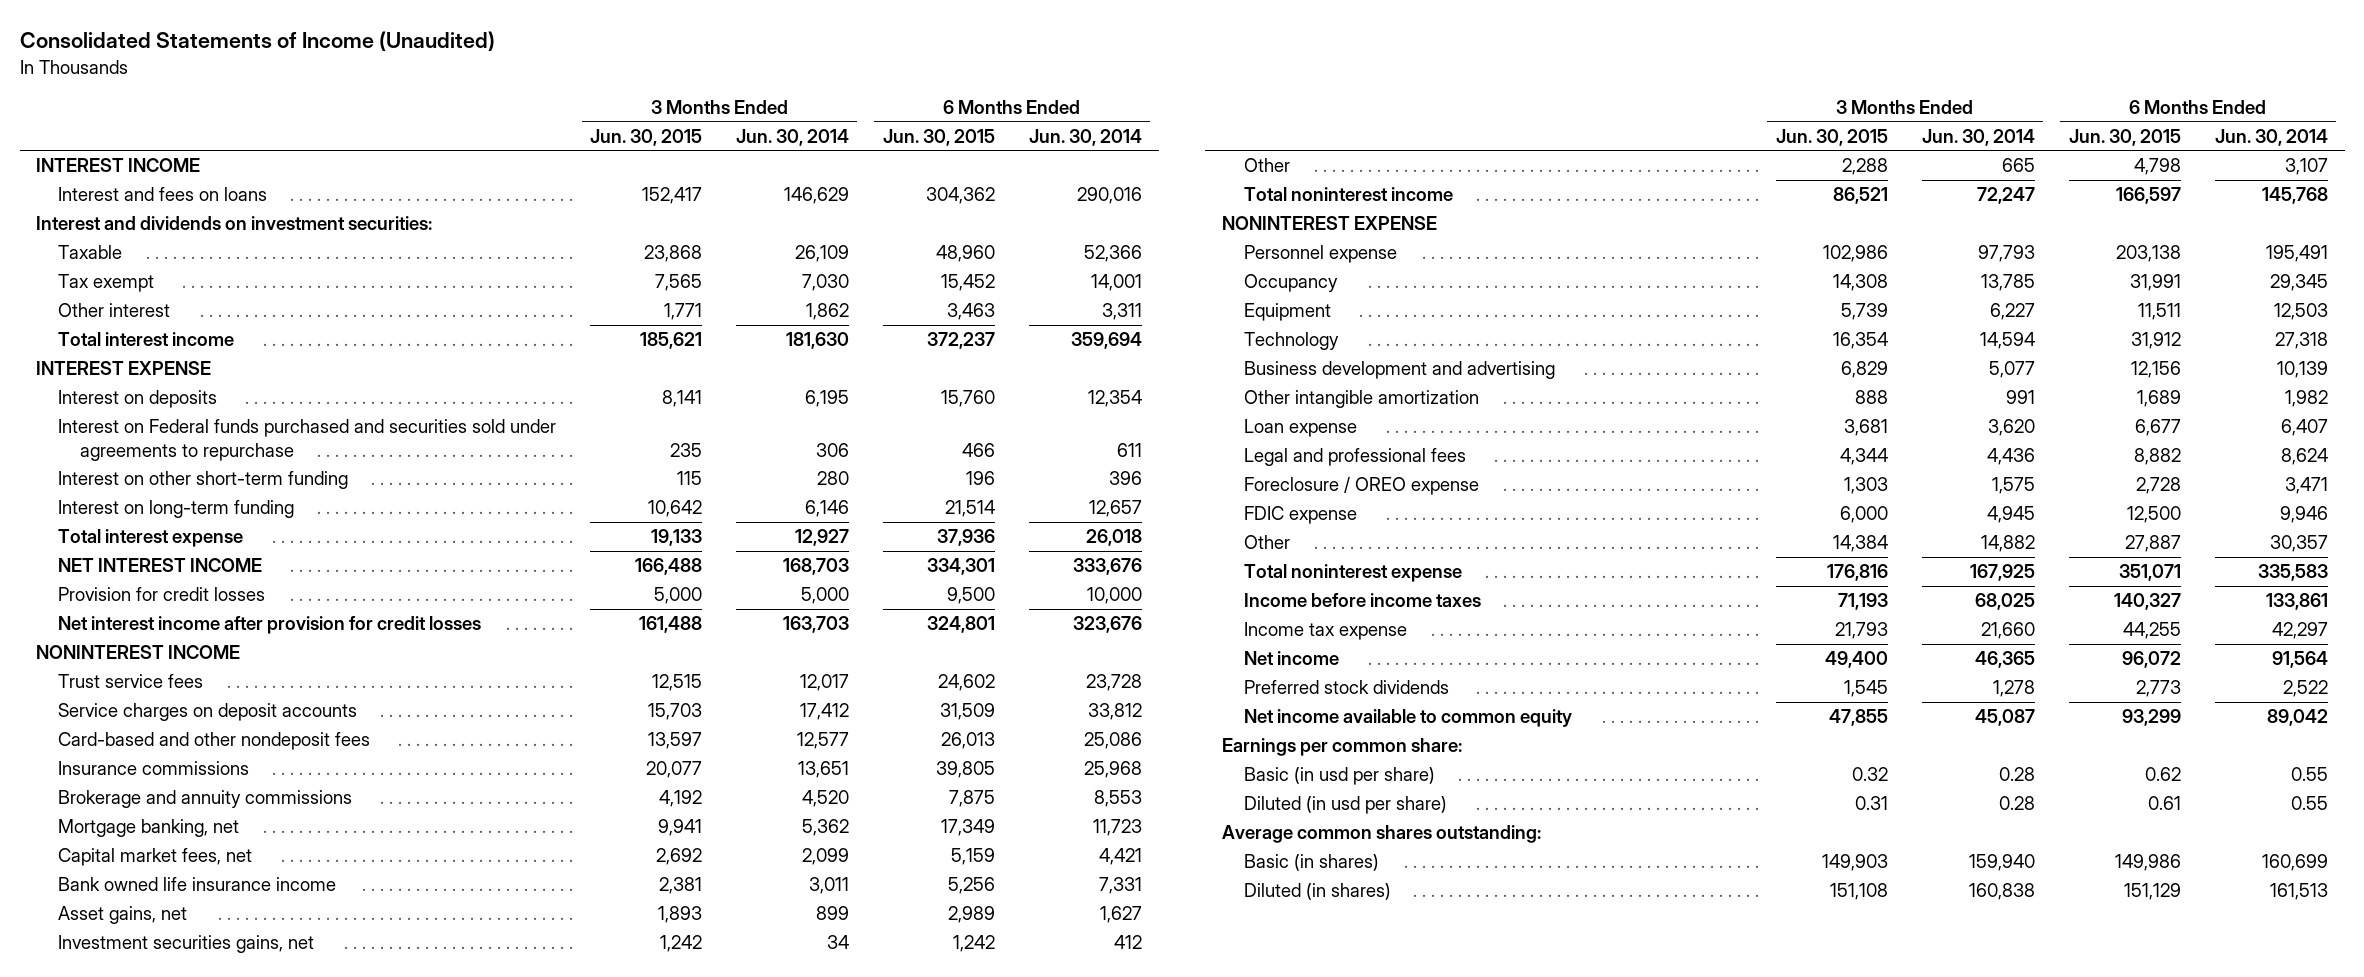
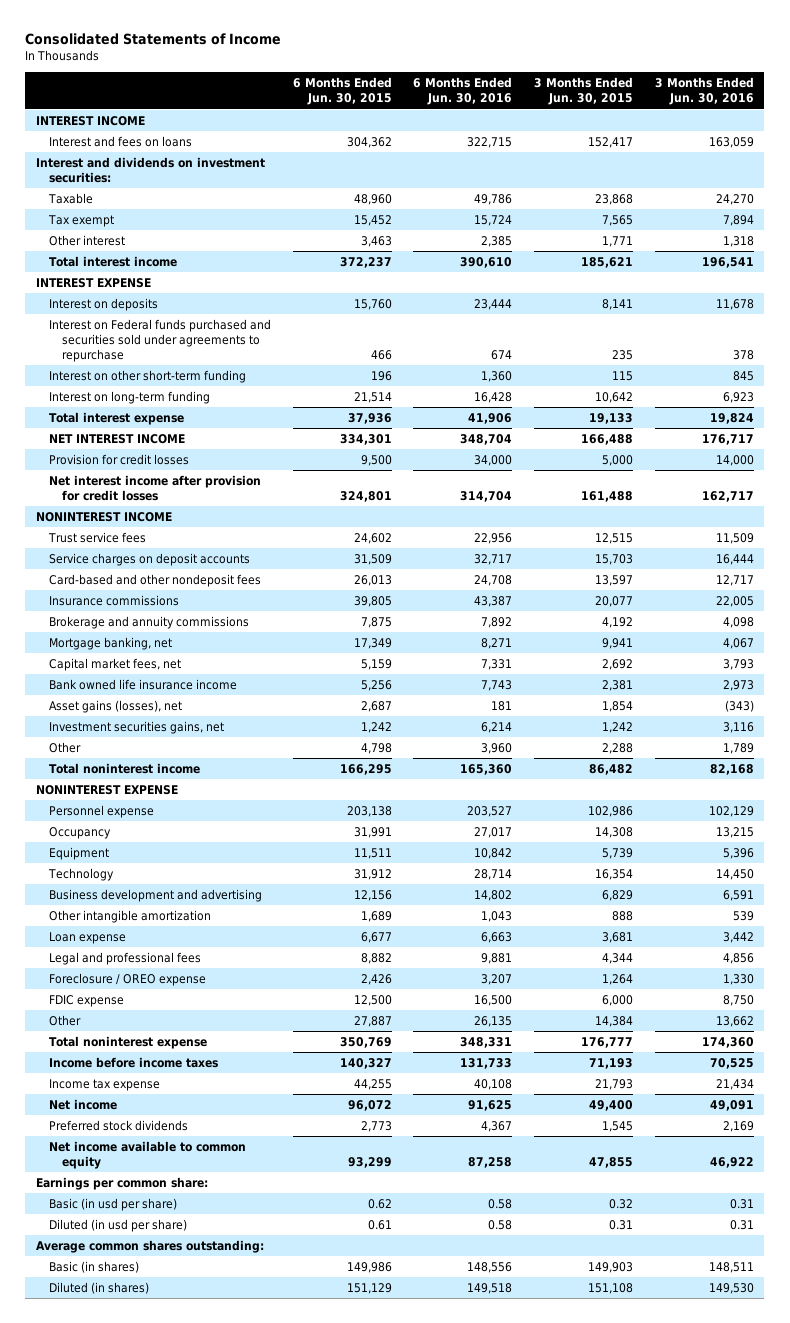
- Consolidated Statements of Income (Unaudited)
+ Consolidated Statements of Income
- | 3 Months Ended Jun. 30, 2015 | 3 Months Ended Jun. 30, 2014 | 6 Months Ended Jun. 30, 2015 | 6 Months Ended Jun. 30, 2014
+ | 6 Months Ended Jun. 30, 2015 | 6 Months Ended Jun. 30, 2016 | 3 Months Ended Jun. 30, 2015 | 3 Months Ended Jun. 30, 2016
- Asset gains, net | 1,893 | 899 | 2,989 | 1,627
+ Asset gains (losses), net | 2,687 | 181 | 1,854 | (343)
- Total noninterest income | 86,521 | 72,247 | 166,597 | 145,768
+ Total noninterest income | 166,295 | 165,360 | 86,482 | 82,168
- Foreclosure / OREO expense | 1,303 | 1,575 | 2,728 | 3,471
+ Foreclosure / OREO expense | 2,426 | 3,207 | 1,264 | 1,330
- Total noninterest expense | 176,816 | 167,925 | 351,071 | 335,583
+ Total noninterest expense | 350,769 | 348,331 | 176,777 | 174,360

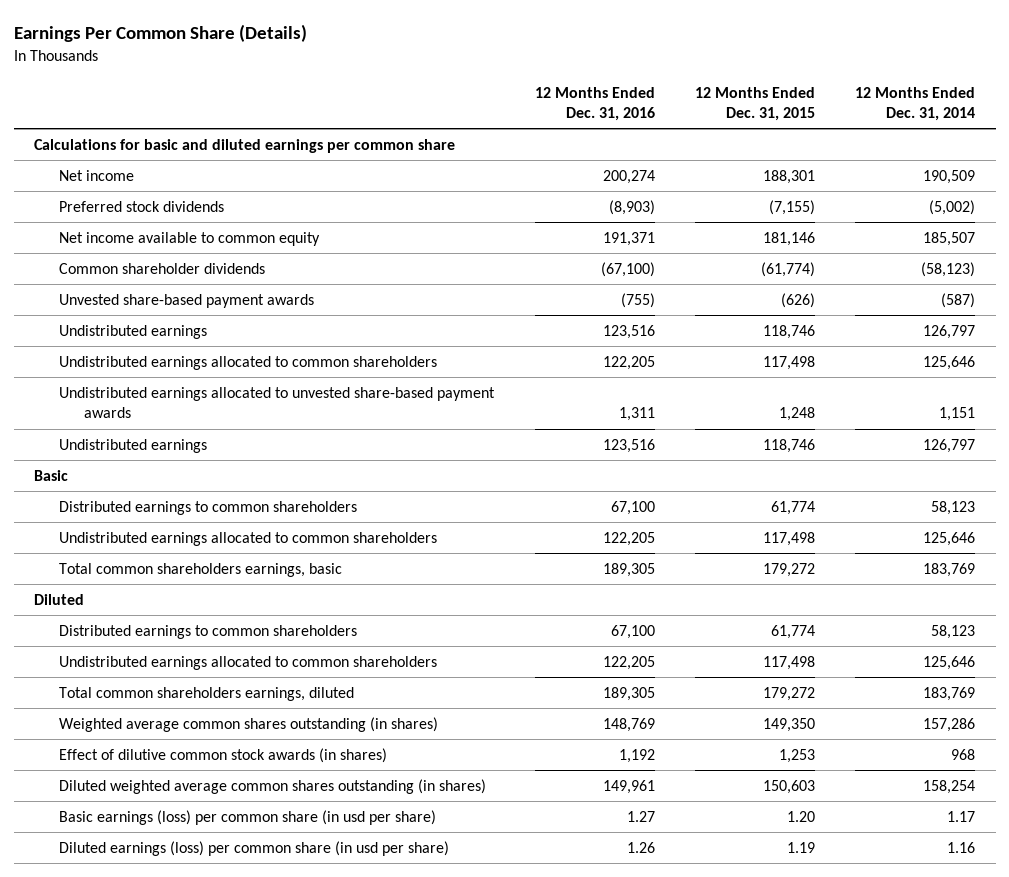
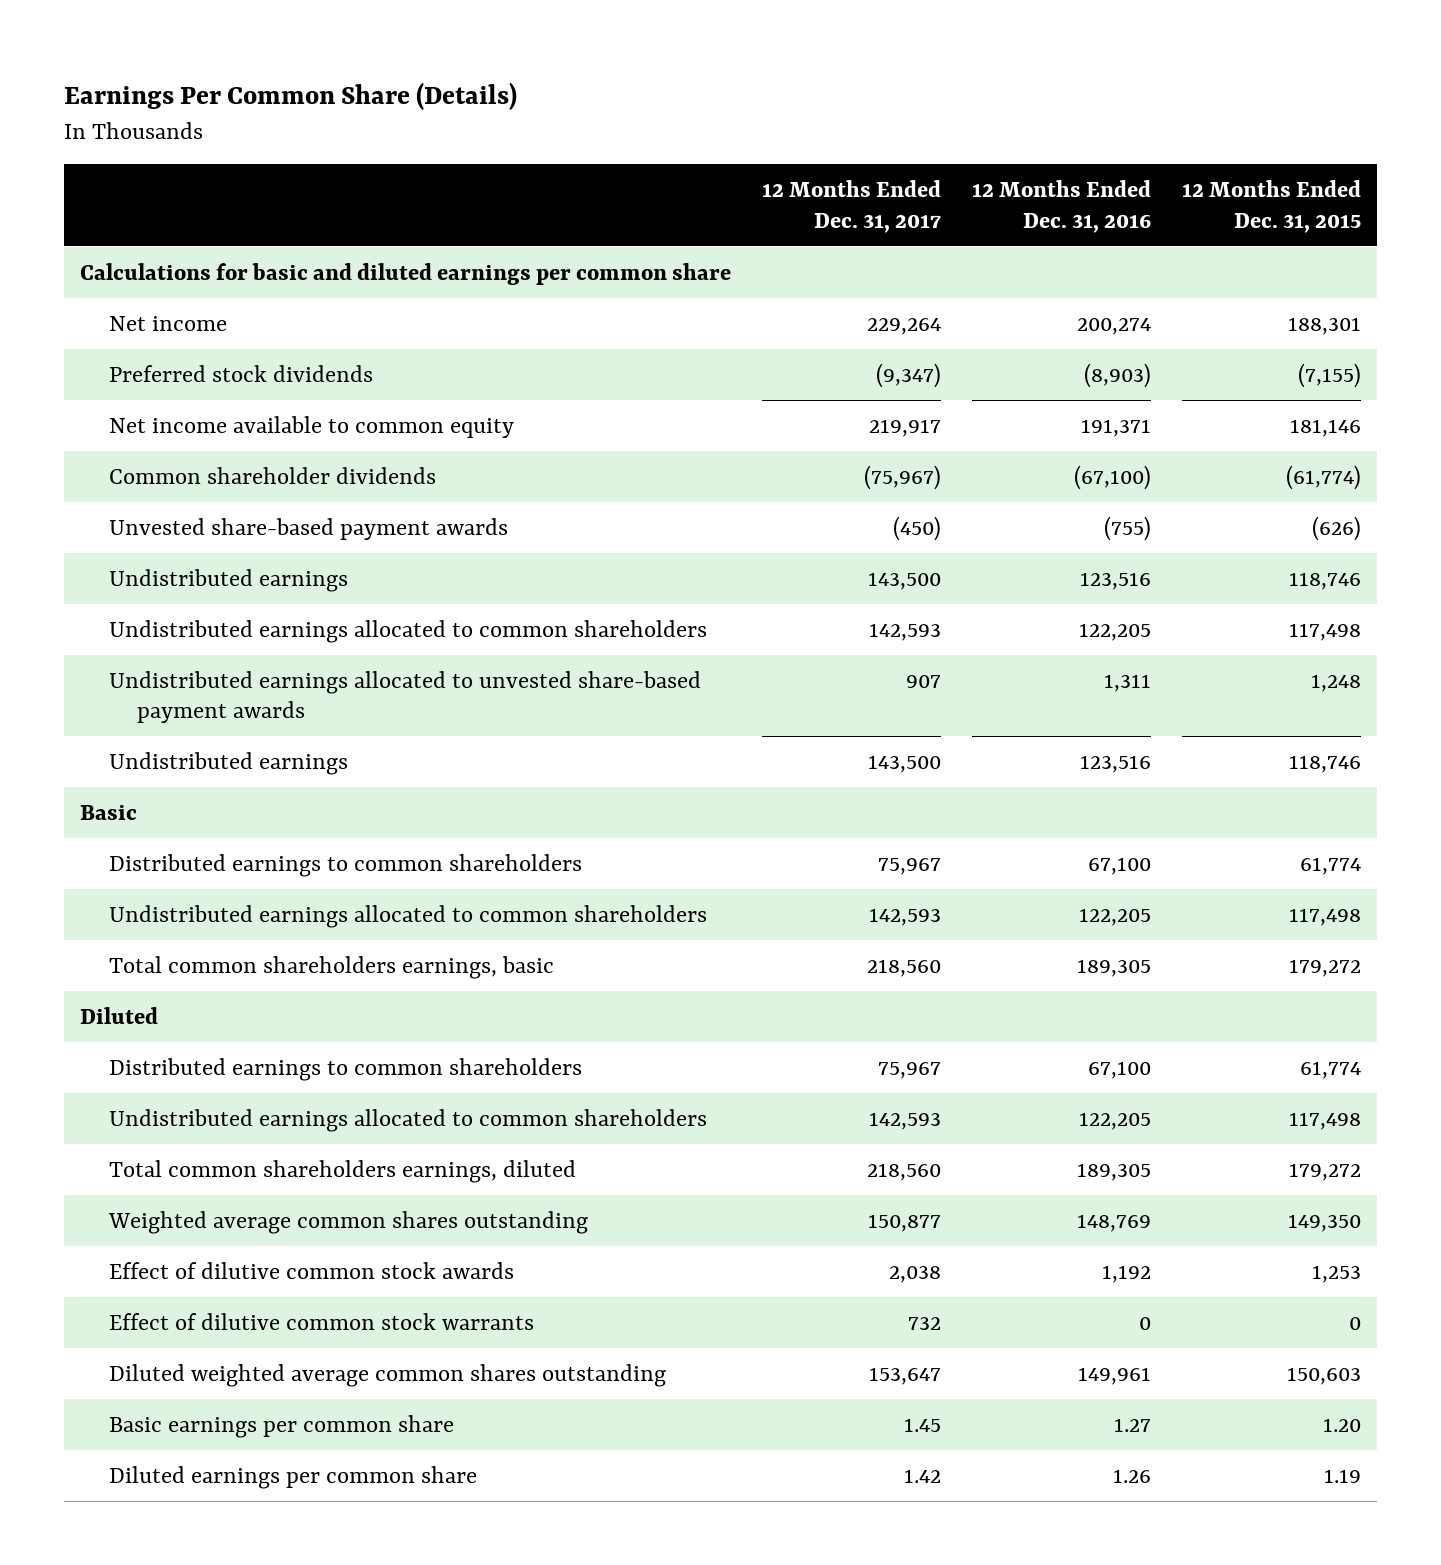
- | 12 Months Ended Dec. 31, 2016 | 12 Months Ended Dec. 31, 2015 | 12 Months Ended Dec. 31, 2014
+ | 12 Months Ended Dec. 31, 2017 | 12 Months Ended Dec. 31, 2016 | 12 Months Ended Dec. 31, 2015
- Weighted average common shares outstanding (in shares) | 148,769 | 149,350 | 157,286
- Effect of dilutive common stock awards (in shares) | 1,192 | 1,253 | 968
- Diluted weighted average common shares outstanding (in shares) | 149,961 | 150,603 | 158,254
- Basic earnings (loss) per common share (in usd per share) | 1.27 | 1.20 | 1.17
- Diluted earnings (loss) per common share (in usd per share) | 1.26 | 1.19 | 1.16
+ Weighted average common shares outstanding | 150,877 | 148,769 | 149,350
+ Effect of dilutive common stock awards | 2,038 | 1,192 | 1,253
+ Effect of dilutive common stock warrants | 732 | 0 | 0
+ Diluted weighted average common shares outstanding | 153,647 | 149,961 | 150,603
+ Basic earnings per common share | 1.45 | 1.27 | 1.20
+ Diluted earnings per common share | 1.42 | 1.26 | 1.19

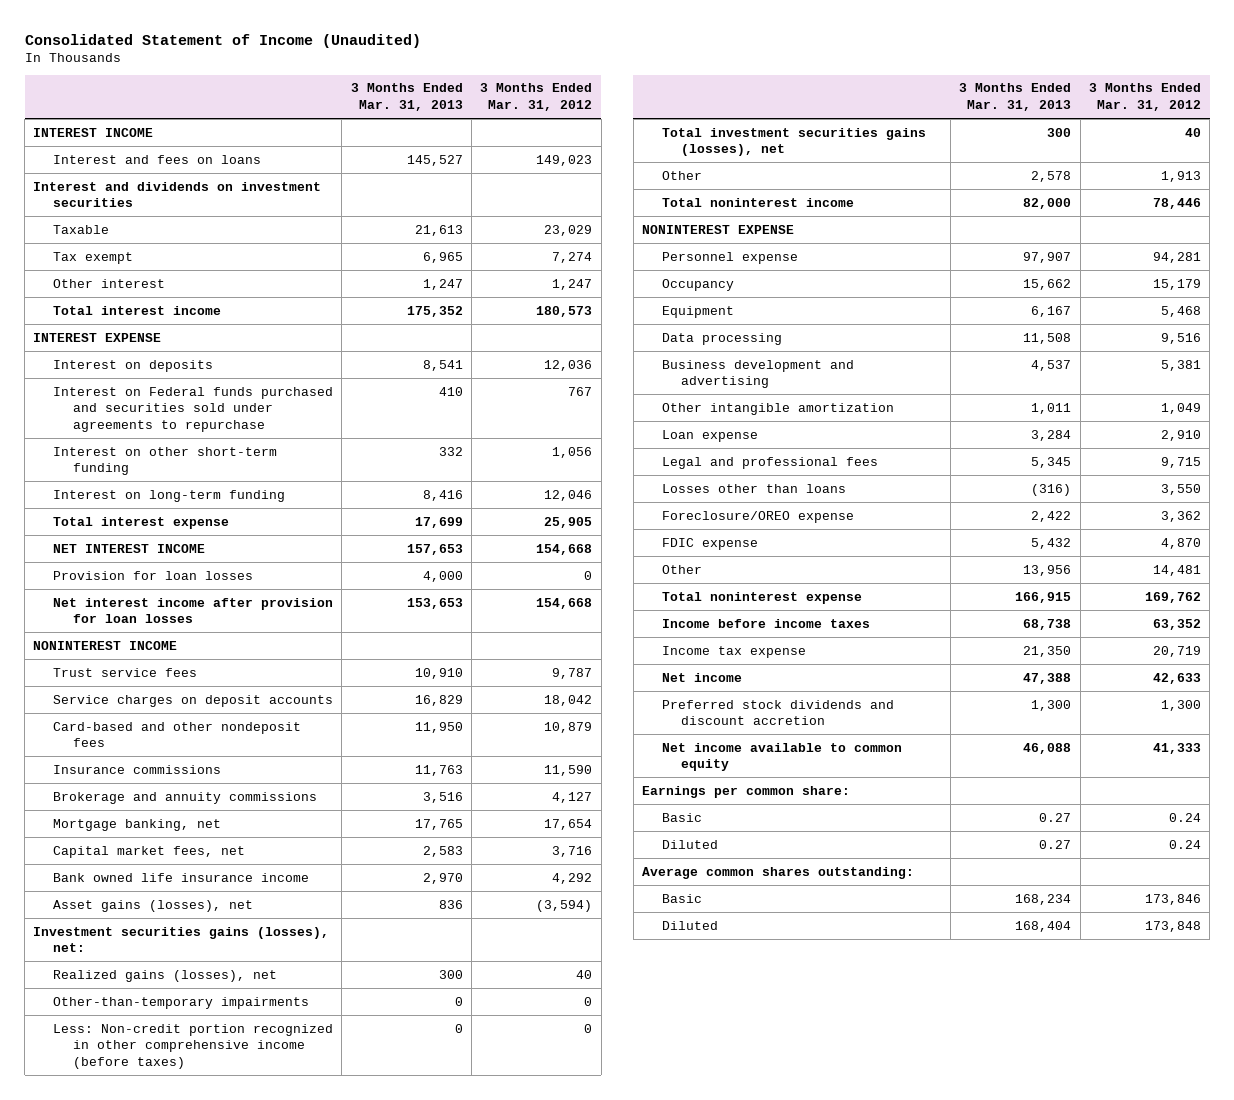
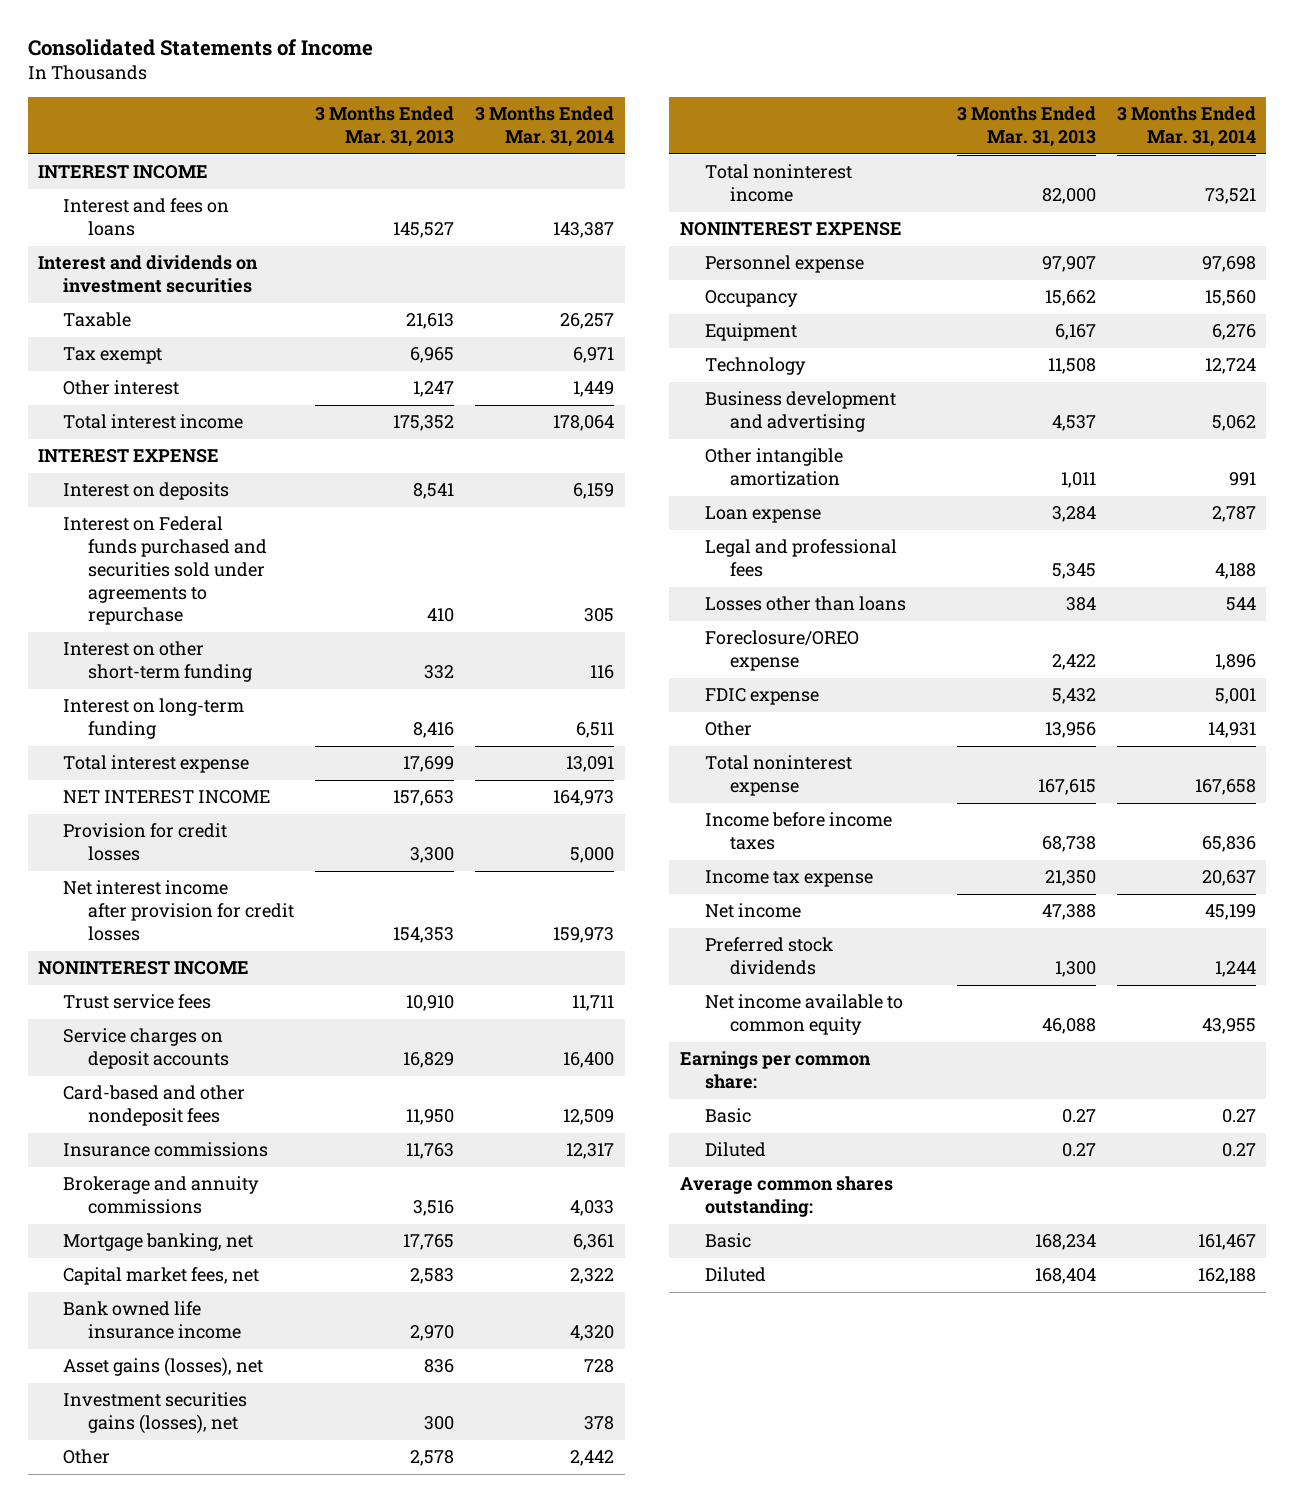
- Consolidated Statement of Income (Unaudited)
+ Consolidated Statements of Income
- | 3 Months Ended Mar. 31, 2013 | 3 Months Ended Mar. 31, 2012
+ | 3 Months Ended Mar. 31, 2013 | 3 Months Ended Mar. 31, 2014
- Provision for loan losses | 4,000 | 0
- Net interest income after provision for loan losses | 153,653 | 154,668
+ Provision for credit losses | 3,300 | 5,000
+ Net interest income after provision for credit losses | 154,353 | 159,973
- Investment securities gains (losses), net:
- Realized gains (losses), net | 300 | 40
- Other-than-temporary impairments | 0 | 0
- Less: Non-credit portion recognized in other comprehensive income (before taxes) | 0 | 0
- Total investment securities gains (losses), net | 300 | 40
+ Investment securities gains (losses), net | 300 | 378
- Data processing | 11,508 | 9,516
+ Technology | 11,508 | 12,724
- Losses other than loans | (316) | 3,550
+ Losses other than loans | 384 | 544
- Total noninterest expense | 166,915 | 169,762
+ Total noninterest expense | 167,615 | 167,658
- Preferred stock dividends and discount accretion | 1,300 | 1,300
+ Preferred stock dividends | 1,300 | 1,244

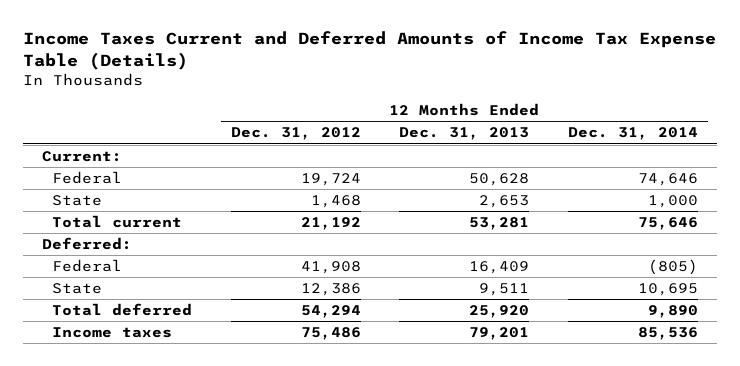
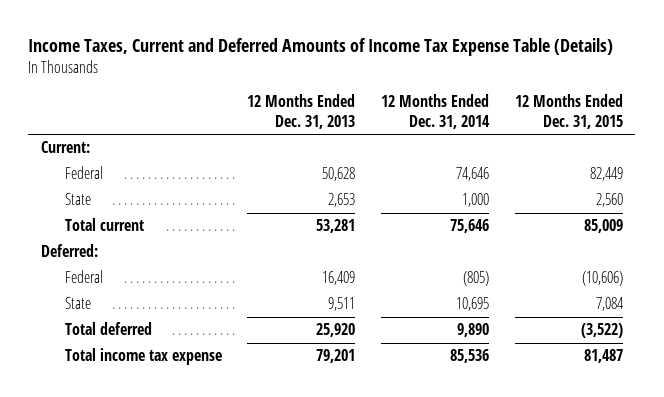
- Income Taxes Current and Deferred Amounts of Income Tax Expense Table (Details)
+ Income Taxes, Current and Deferred Amounts of Income Tax Expense Table (Details)
- | 12 Months Ended Dec. 31, 2012 | 12 Months Ended Dec. 31, 2013 | 12 Months Ended Dec. 31, 2014
+ | 12 Months Ended Dec. 31, 2013 | 12 Months Ended Dec. 31, 2014 | 12 Months Ended Dec. 31, 2015
- Income taxes | 75,486 | 79,201 | 85,536
+ Total income tax expense | 79,201 | 85,536 | 81,487

